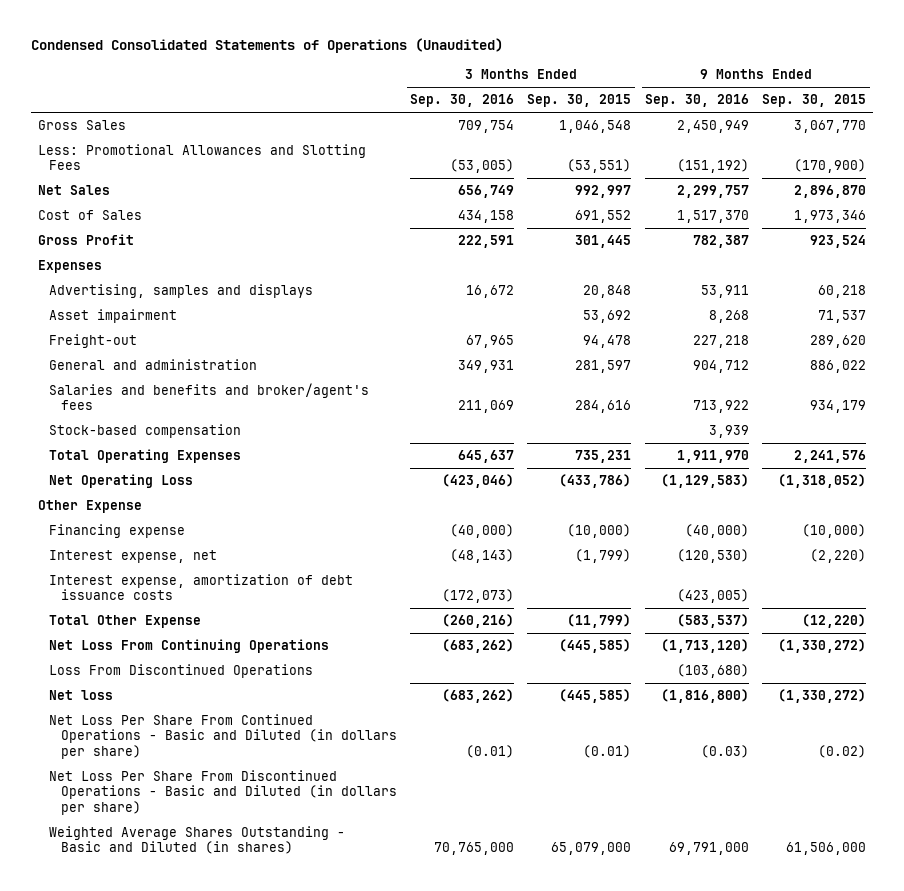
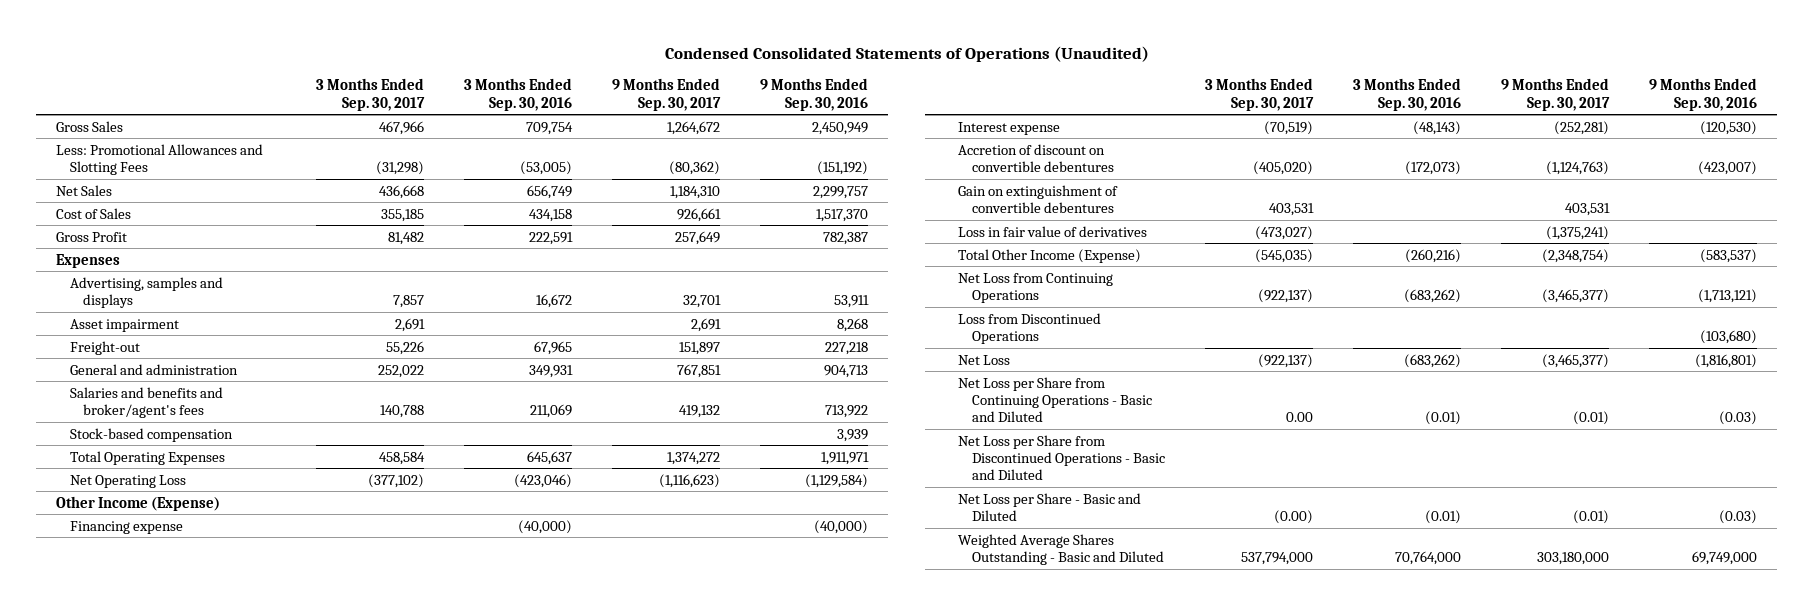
- | 3 Months Ended Sep. 30, 2016 | 3 Months Ended Sep. 30, 2015 | 9 Months Ended Sep. 30, 2016 | 9 Months Ended Sep. 30, 2015
+ | 3 Months Ended Sep. 30, 2017 | 3 Months Ended Sep. 30, 2016 | 9 Months Ended Sep. 30, 2017 | 9 Months Ended Sep. 30, 2016
- General and administration | 349,931 | 281,597 | 904,712 | 886,022
+ General and administration | 252,022 | 349,931 | 767,851 | 904,713
- Total Operating Expenses | 645,637 | 735,231 | 1,911,970 | 2,241,576
- Net Operating Loss | (423,046) | (433,786) | (1,129,583) | (1,318,052)
- Other Expense
+ Total Operating Expenses | 458,584 | 645,637 | 1,374,272 | 1,911,971
+ Net Operating Loss | (377,102) | (423,046) | (1,116,623) | (1,129,584)
+ Other Income (Expense)
- Interest expense, net | (48,143) | (1,799) | (120,530) | (2,220)
- Interest expense, amortization of debt issuance costs | (172,073) | | (423,005) |
- Total Other Expense | (260,216) | (11,799) | (583,537) | (12,220)
- Net Loss From Continuing Operations | (683,262) | (445,585) | (1,713,120) | (1,330,272)
- Loss From Discontinued Operations | | | (103,680) |
- Net loss | (683,262) | (445,585) | (1,816,800) | (1,330,272)
- Net Loss Per Share From Continued Operations - Basic and Diluted (in dollars per share) | (0.01) | (0.01) | (0.03) | (0.02)
- Net Loss Per Share From Discontinued Operations - Basic and Diluted (in dollars per share)
- Weighted Average Shares Outstanding - Basic and Diluted (in shares) | 70,765,000 | 65,079,000 | 69,791,000 | 61,506,000
+ Interest expense | (70,519) | (48,143) | (252,281) | (120,530)
+ Accretion of discount on convertible debentures | (405,020) | (172,073) | (1,124,763) | (423,007)
+ Gain on extinguishment of convertible debentures | 403,531 | | 403,531 |
+ Loss in fair value of derivatives | (473,027) | | (1,375,241) |
+ Total Other Income (Expense) | (545,035) | (260,216) | (2,348,754) | (583,537)
+ Net Loss from Continuing Operations | (922,137) | (683,262) | (3,465,377) | (1,713,121)
+ Loss from Discontinued Operations | | | | (103,680)
+ Net Loss | (922,137) | (683,262) | (3,465,377) | (1,816,801)
+ Net Loss per Share from Continuing Operations - Basic and Diluted | 0.00 | (0.01) | (0.01) | (0.03)
+ Net Loss per Share from Discontinued Operations - Basic and Diluted
+ Net Loss per Share - Basic and Diluted | (0.00) | (0.01) | (0.01) | (0.03)
+ Weighted Average Shares Outstanding - Basic and Diluted | 537,794,000 | 70,764,000 | 303,180,000 | 69,749,000

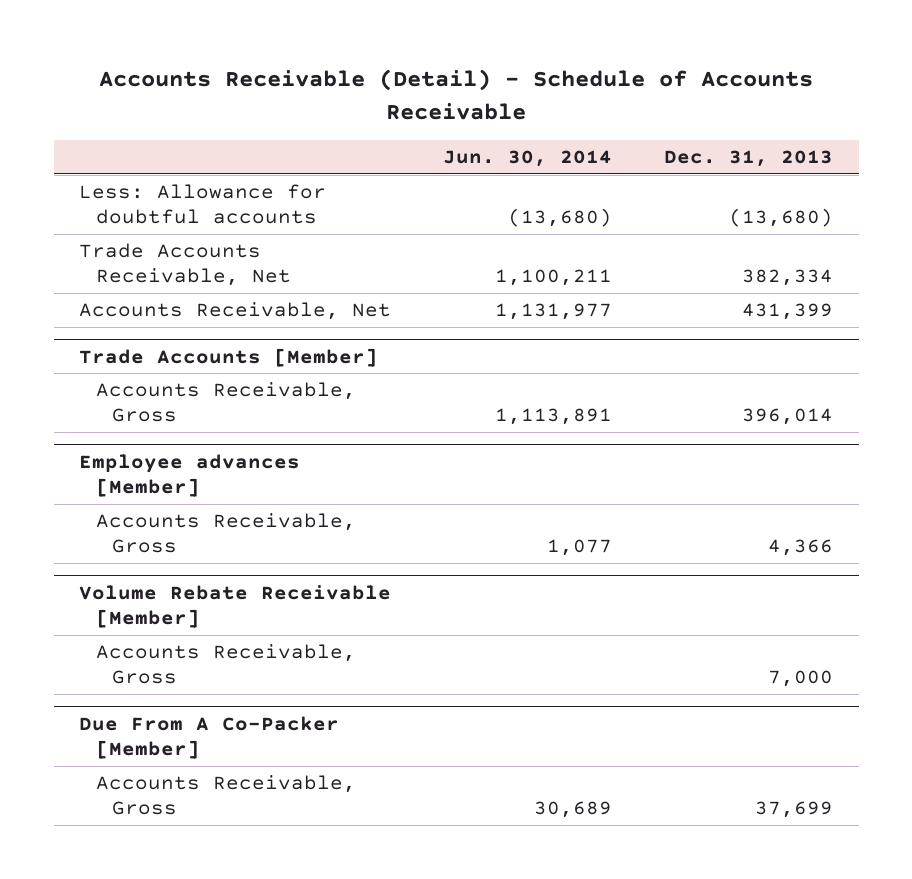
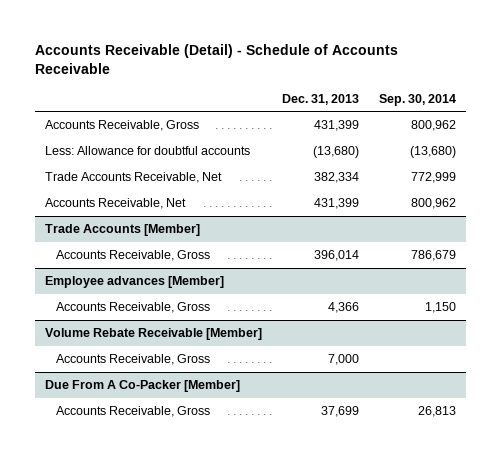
- | Jun. 30, 2014 | Dec. 31, 2013
+ | Dec. 31, 2013 | Sep. 30, 2014
+ Accounts Receivable, Gross | 431,399 | 800,962

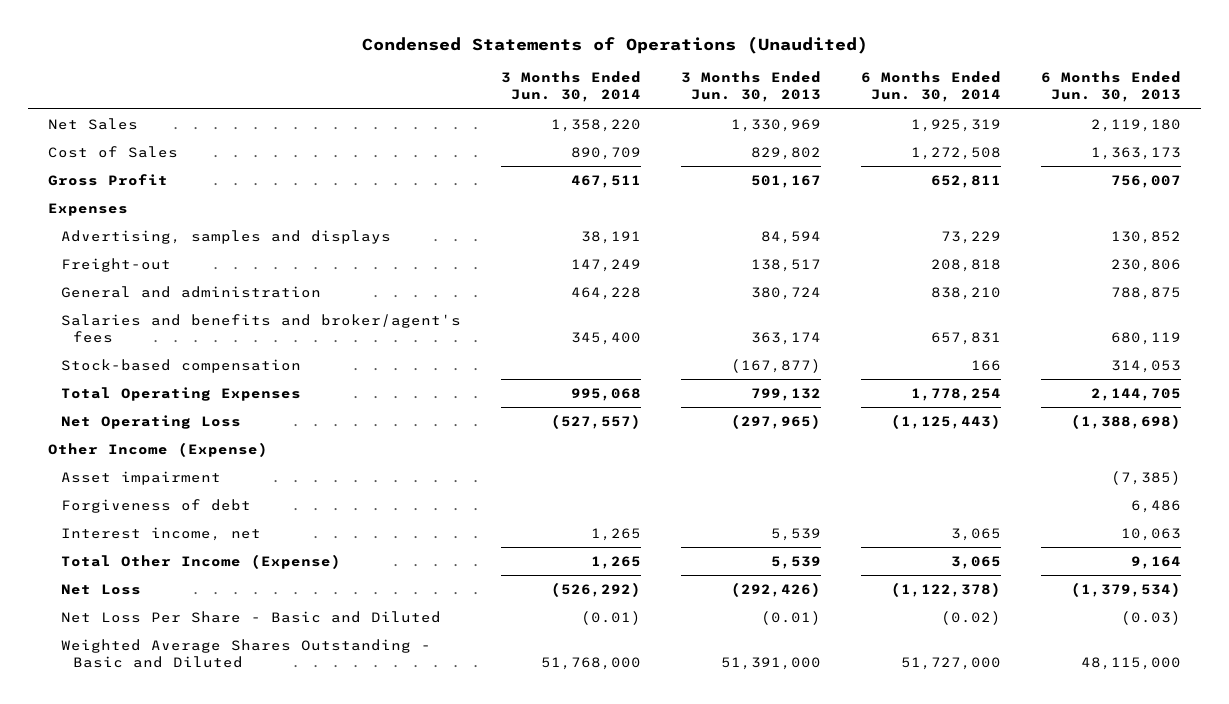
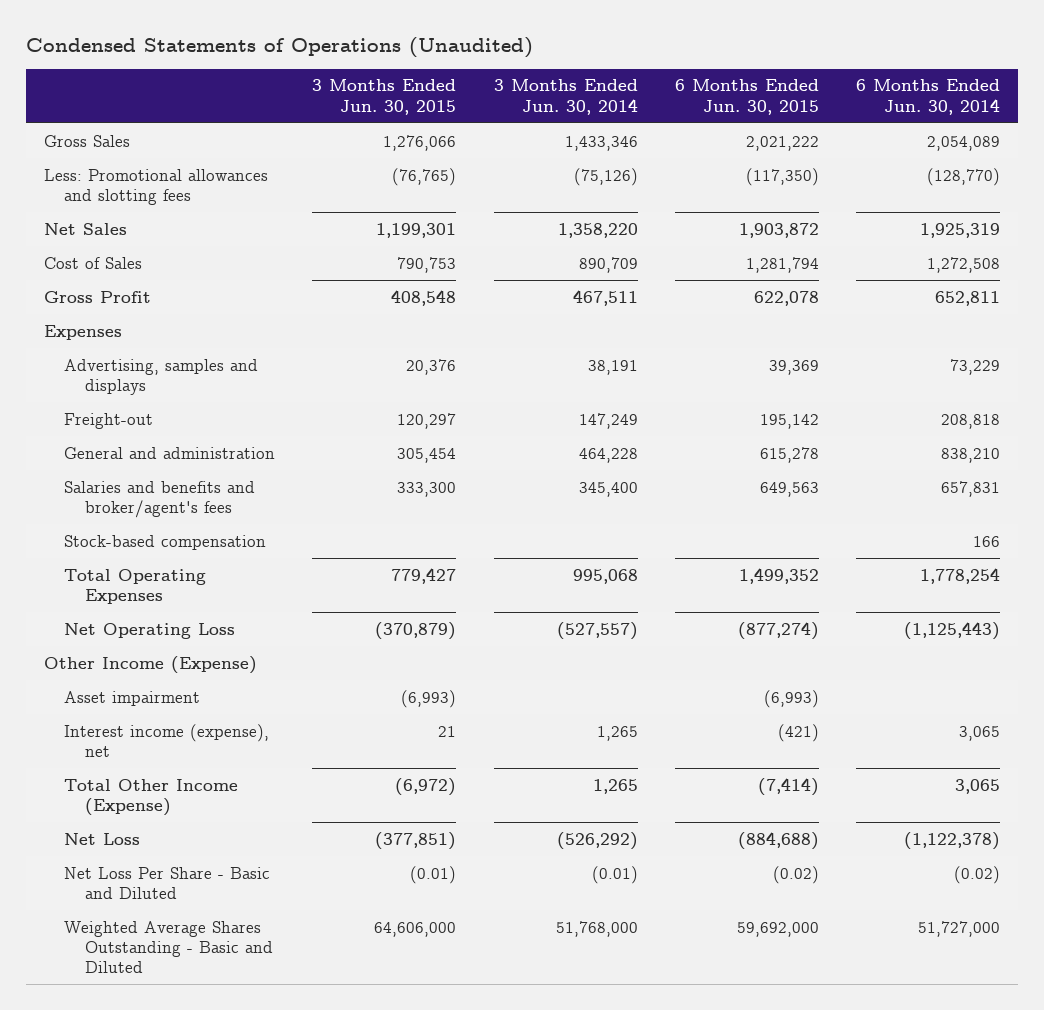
- | 3 Months Ended Jun. 30, 2014 | 3 Months Ended Jun. 30, 2013 | 6 Months Ended Jun. 30, 2014 | 6 Months Ended Jun. 30, 2013
+ | 3 Months Ended Jun. 30, 2015 | 3 Months Ended Jun. 30, 2014 | 6 Months Ended Jun. 30, 2015 | 6 Months Ended Jun. 30, 2014
+ Gross Sales | 1,276,066 | 1,433,346 | 2,021,222 | 2,054,089
+ Less: Promotional allowances and slotting fees | (76,765) | (75,126) | (117,350) | (128,770)
- Forgiveness of debt | | | | 6,486
- Interest income, net | 1,265 | 5,539 | 3,065 | 10,063
+ Interest income (expense), net | 21 | 1,265 | (421) | 3,065

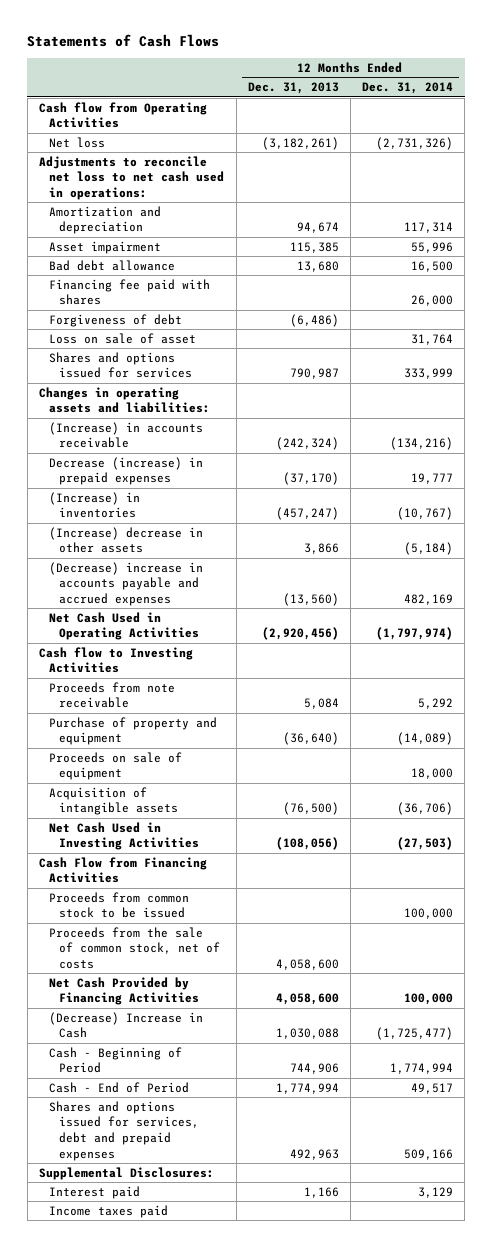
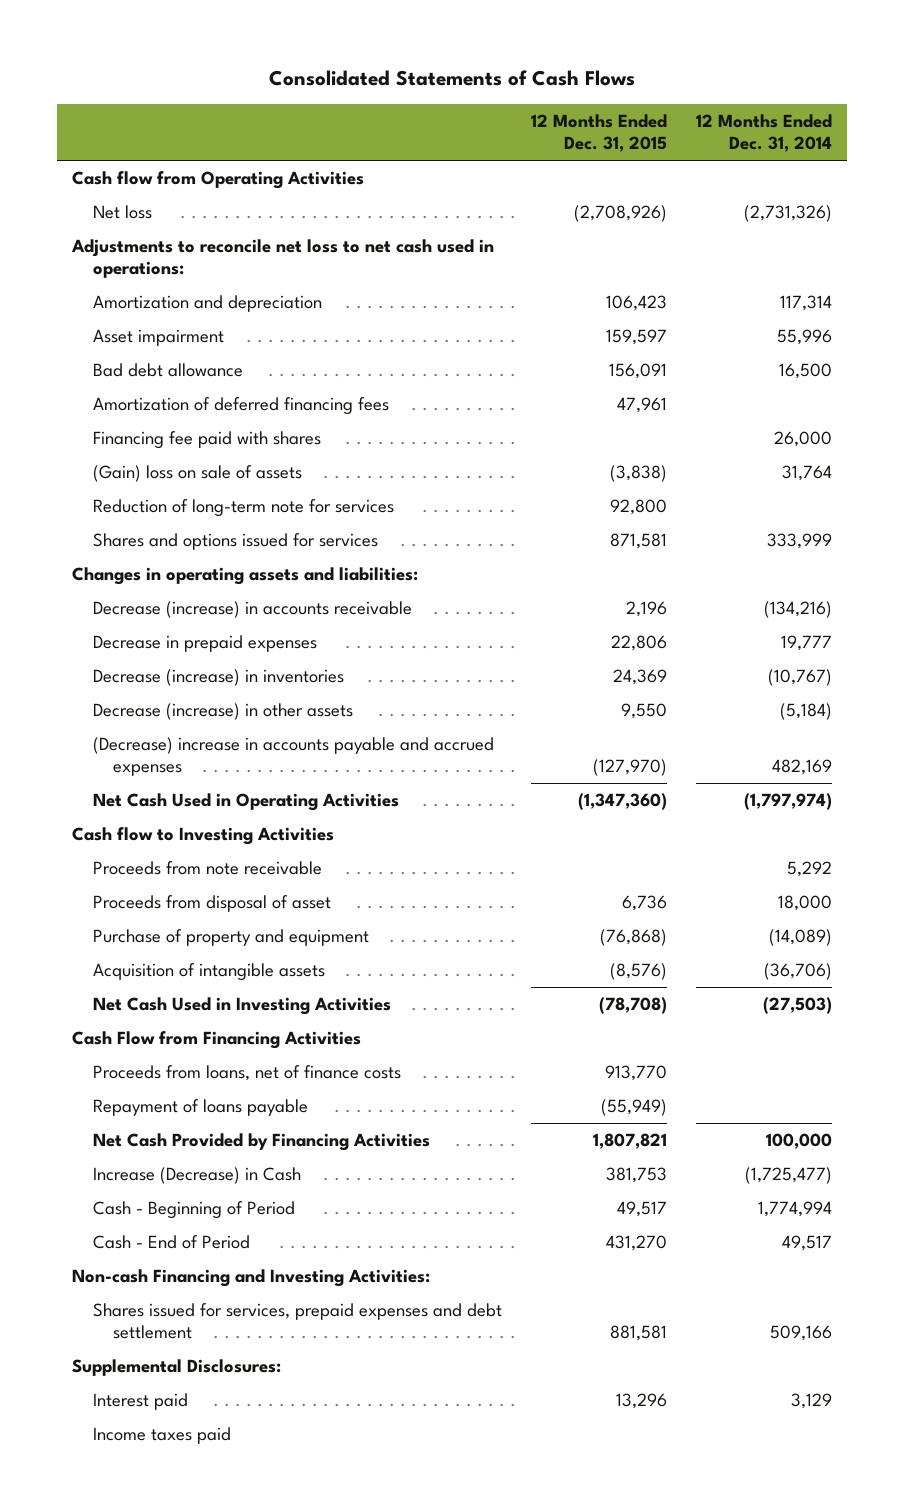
- Statements of Cash Flows
+ Consolidated Statements of Cash Flows
- | 12 Months Ended Dec. 31, 2013 | 12 Months Ended Dec. 31, 2014
+ | 12 Months Ended Dec. 31, 2015 | 12 Months Ended Dec. 31, 2014
+ Amortization of deferred financing fees | 47,961 |
- Forgiveness of debt | (6,486) |
- Loss on sale of asset | | 31,764
+ (Gain) loss on sale of assets | (3,838) | 31,764
+ Reduction of long-term note for services | 92,800 |
- (Increase) in accounts receivable | (242,324) | (134,216)
- Decrease (increase) in prepaid expenses | (37,170) | 19,777
- (Increase) in inventories | (457,247) | (10,767)
- (Increase) decrease in other assets | 3,866 | (5,184)
+ Decrease (increase) in accounts receivable | 2,196 | (134,216)
+ Decrease in prepaid expenses | 22,806 | 19,777
+ Decrease (increase) in inventories | 24,369 | (10,767)
+ Decrease (increase) in other assets | 9,550 | (5,184)
+ Proceeds from disposal of asset | 6,736 | 18,000
- Proceeds on sale of equipment | | 18,000
- Proceeds from common stock to be issued | | 100,000
- Proceeds from the sale of common stock, net of costs | 4,058,600 |
+ Proceeds from loans, net of finance costs | 913,770 |
+ Repayment of loans payable | (55,949) |
- (Decrease) Increase in Cash | 1,030,088 | (1,725,477)
+ Increase (Decrease) in Cash | 381,753 | (1,725,477)
- Shares and options issued for services, debt and prepaid expenses | 492,963 | 509,166
+ Non-cash Financing and Investing Activities:
+ Shares issued for services, prepaid expenses and debt settlement | 881,581 | 509,166

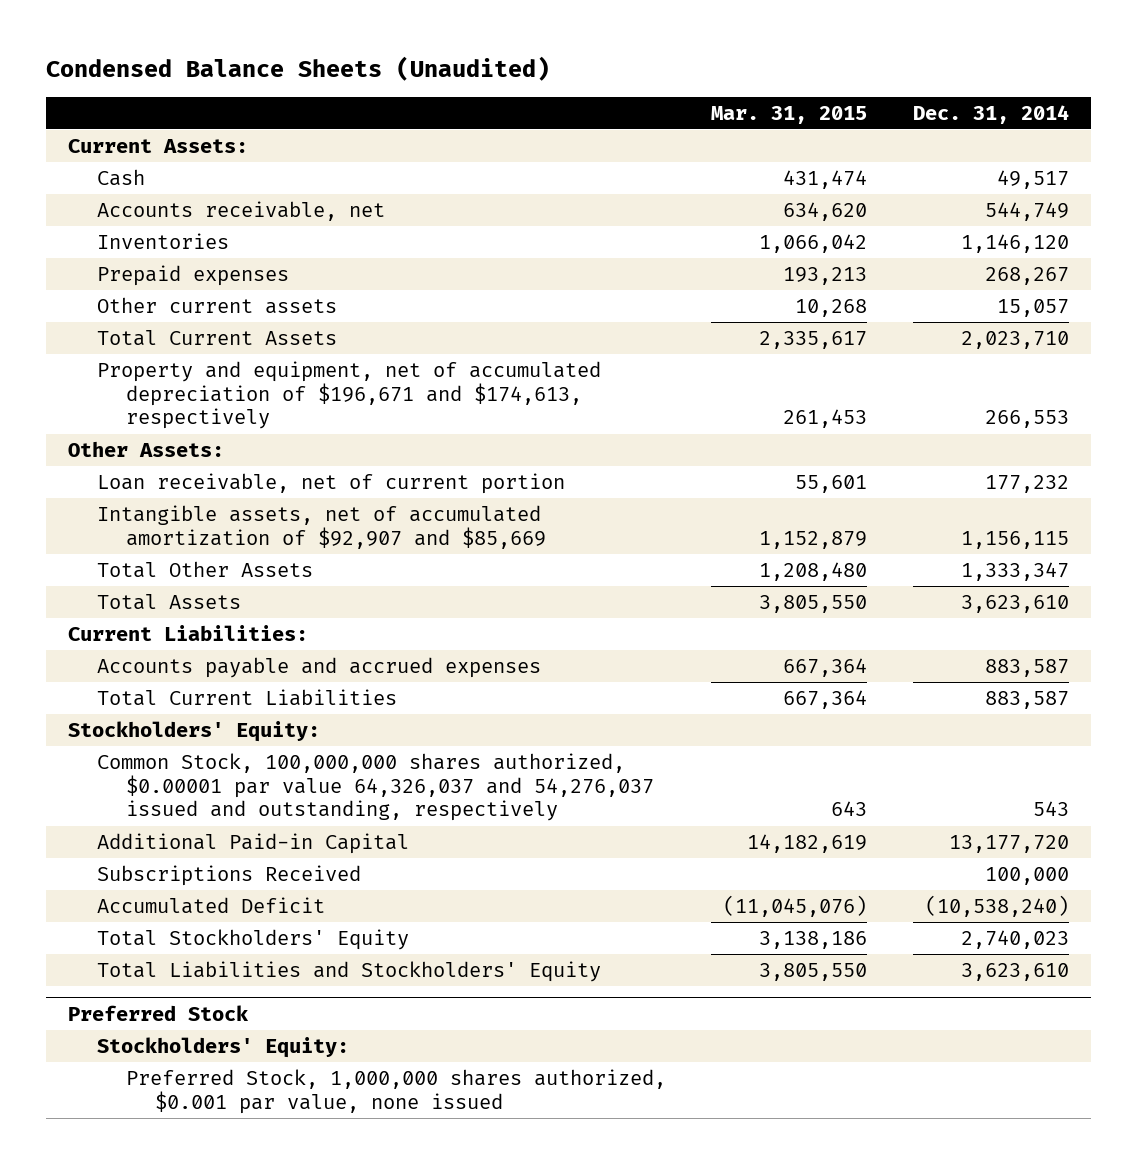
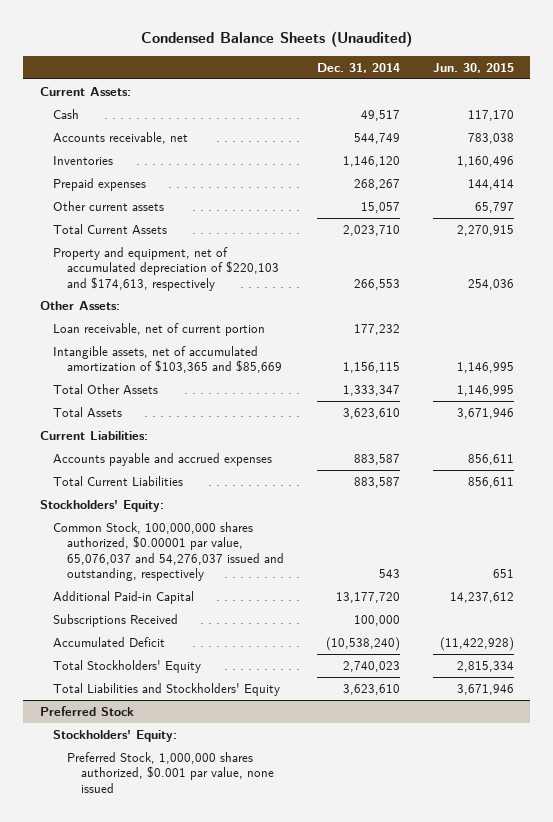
- | Mar. 31, 2015 | Dec. 31, 2014
+ | Dec. 31, 2014 | Jun. 30, 2015
- Property and equipment, net of accumulated depreciation of $196,671 and $174,613, respectively | 261,453 | 266,553
+ Property and equipment, net of accumulated depreciation of $220,103 and $174,613, respectively | 266,553 | 254,036
- Intangible assets, net of accumulated amortization of $92,907 and $85,669 | 1,152,879 | 1,156,115
+ Intangible assets, net of accumulated amortization of $103,365 and $85,669 | 1,156,115 | 1,146,995
- Common Stock, 100,000,000 shares authorized, $0.00001 par value 64,326,037 and 54,276,037 issued and outstanding, respectively | 643 | 543
+ Common Stock, 100,000,000 shares authorized, $0.00001 par value, 65,076,037 and 54,276,037 issued and outstanding, respectively | 543 | 651

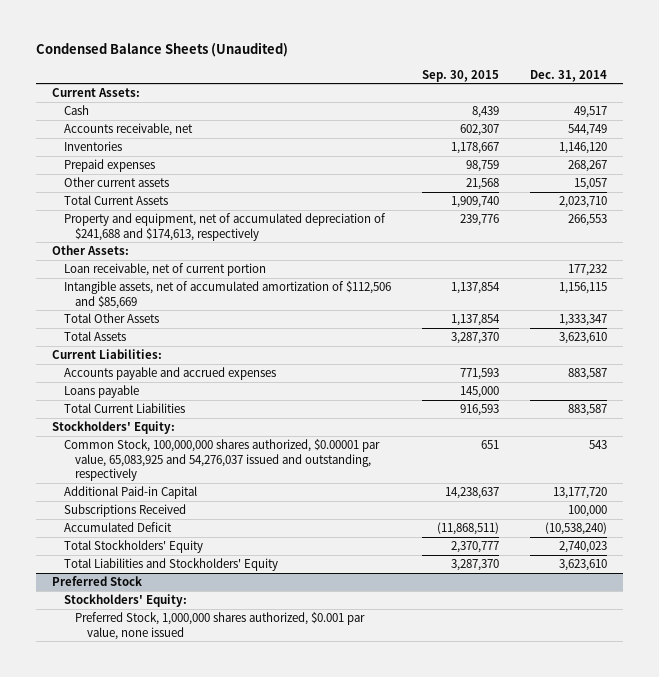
- | Dec. 31, 2014 | Jun. 30, 2015
+ | Sep. 30, 2015 | Dec. 31, 2014
- Property and equipment, net of accumulated depreciation of $220,103 and $174,613, respectively | 266,553 | 254,036
+ Property and equipment, net of accumulated depreciation of $241,688 and $174,613, respectively | 239,776 | 266,553
- Intangible assets, net of accumulated amortization of $103,365 and $85,669 | 1,156,115 | 1,146,995
+ Intangible assets, net of accumulated amortization of $112,506 and $85,669 | 1,137,854 | 1,156,115
+ Loans payable | 145,000 |
- Common Stock, 100,000,000 shares authorized, $0.00001 par value, 65,076,037 and 54,276,037 issued and outstanding, respectively | 543 | 651
+ Common Stock, 100,000,000 shares authorized, $0.00001 par value, 65,083,925 and 54,276,037 issued and outstanding, respectively | 651 | 543

